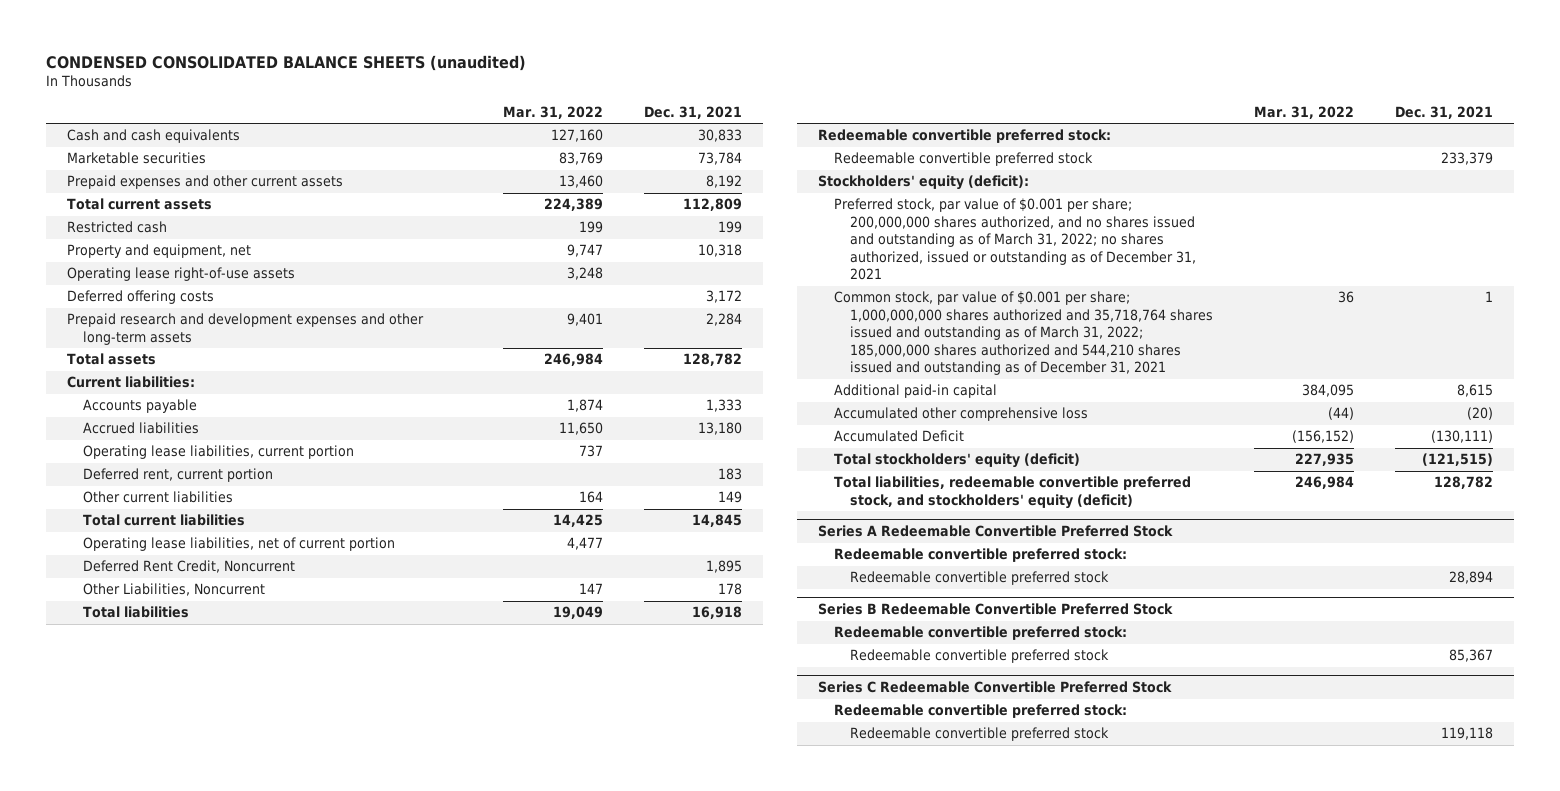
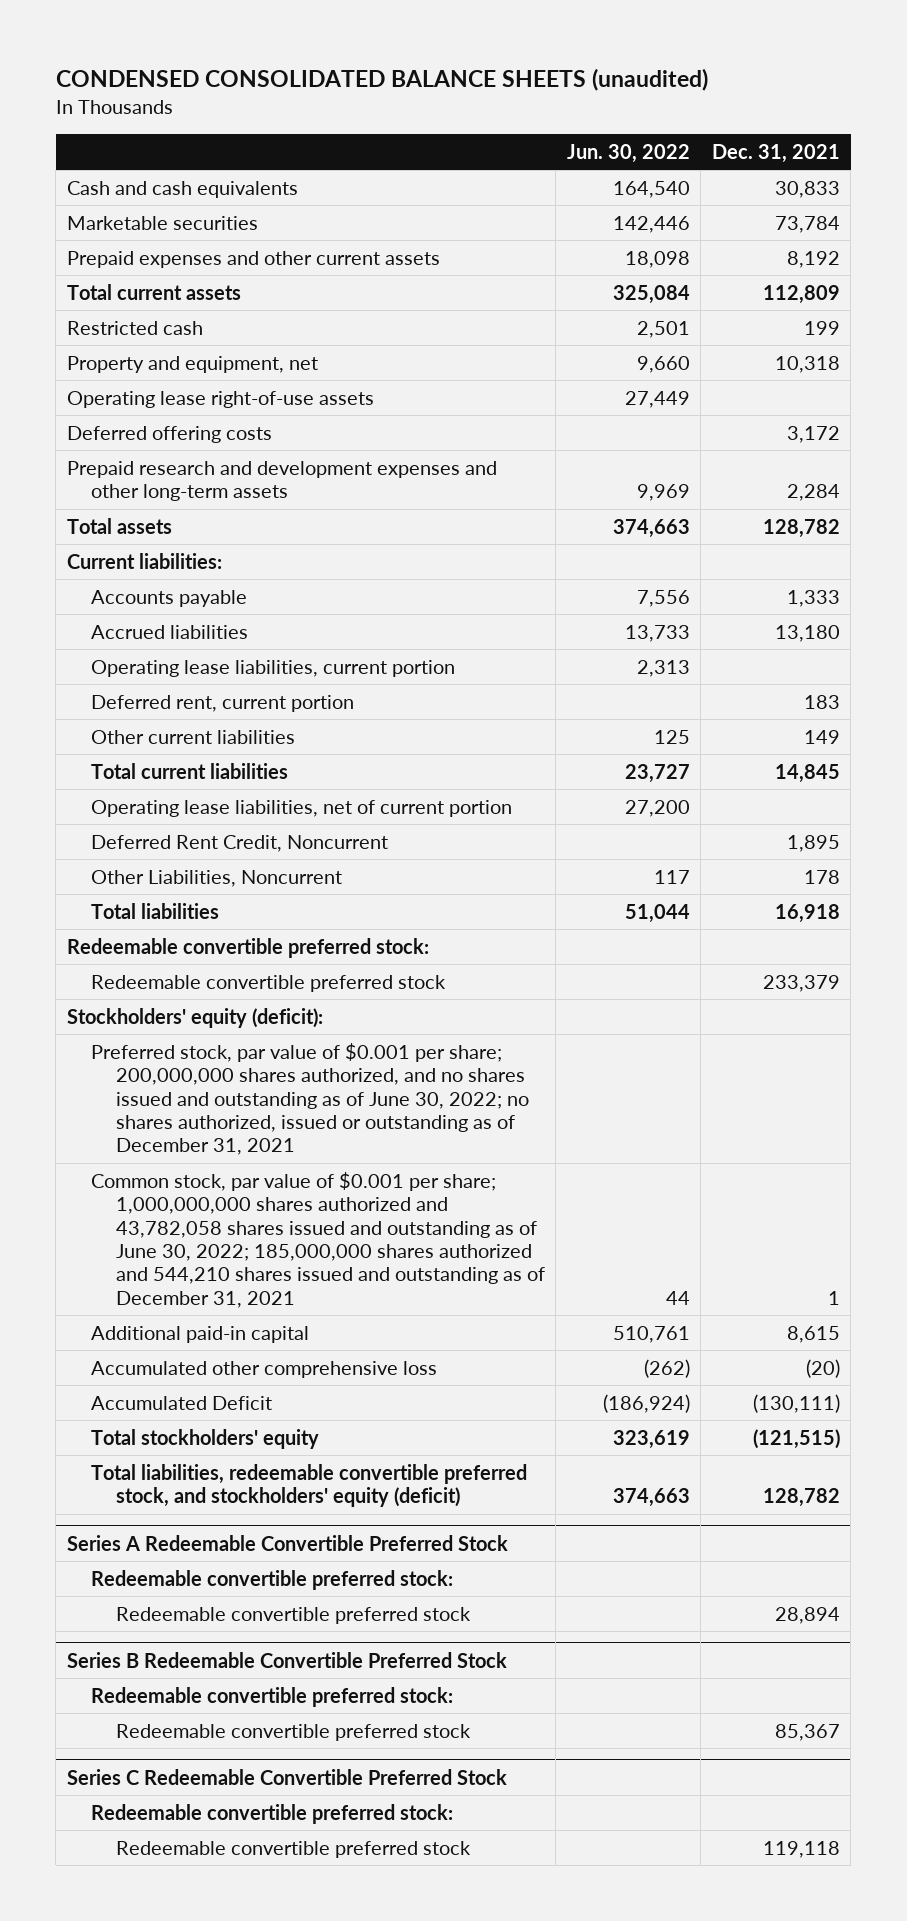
- | Mar. 31, 2022 | Dec. 31, 2021
+ | Jun. 30, 2022 | Dec. 31, 2021
- Preferred stock, par value of $0.001 per share; 200,000,000 shares authorized, and no shares issued and outstanding as of March 31, 2022; no shares authorized, issued or outstanding as of December 31, 2021
- Common stock, par value of $0.001 per share; 1,000,000,000 shares authorized and 35,718,764 shares issued and outstanding as of March 31, 2022; 185,000,000 shares authorized and 544,210 shares issued and outstanding as of December 31, 2021 | 36 | 1
+ Preferred stock, par value of $0.001 per share; 200,000,000 shares authorized, and no shares issued and outstanding as of June 30, 2022; no shares authorized, issued or outstanding as of December 31, 2021
+ Common stock, par value of $0.001 per share; 1,000,000,000 shares authorized and 43,782,058 shares issued and outstanding as of June 30, 2022; 185,000,000 shares authorized and 544,210 shares issued and outstanding as of December 31, 2021 | 44 | 1
- Total stockholders' equity (deficit) | 227,935 | (121,515)
+ Total stockholders' equity | 323,619 | (121,515)

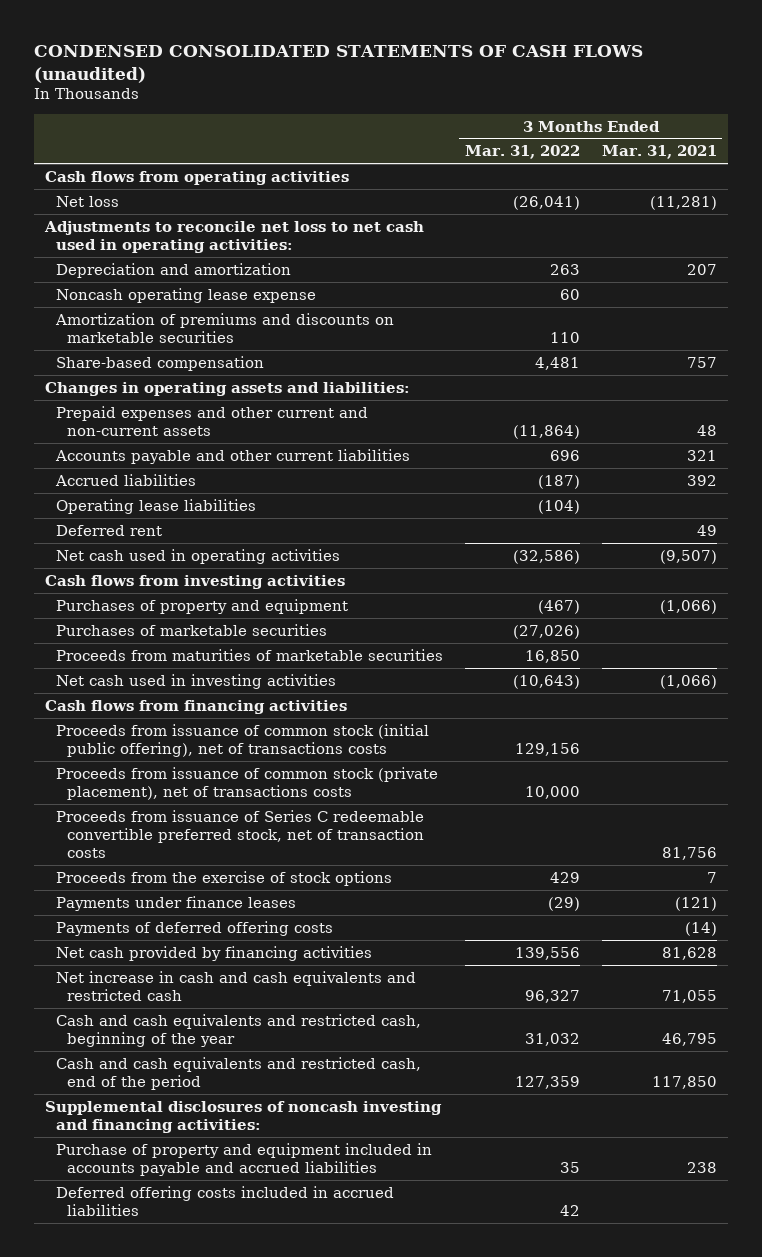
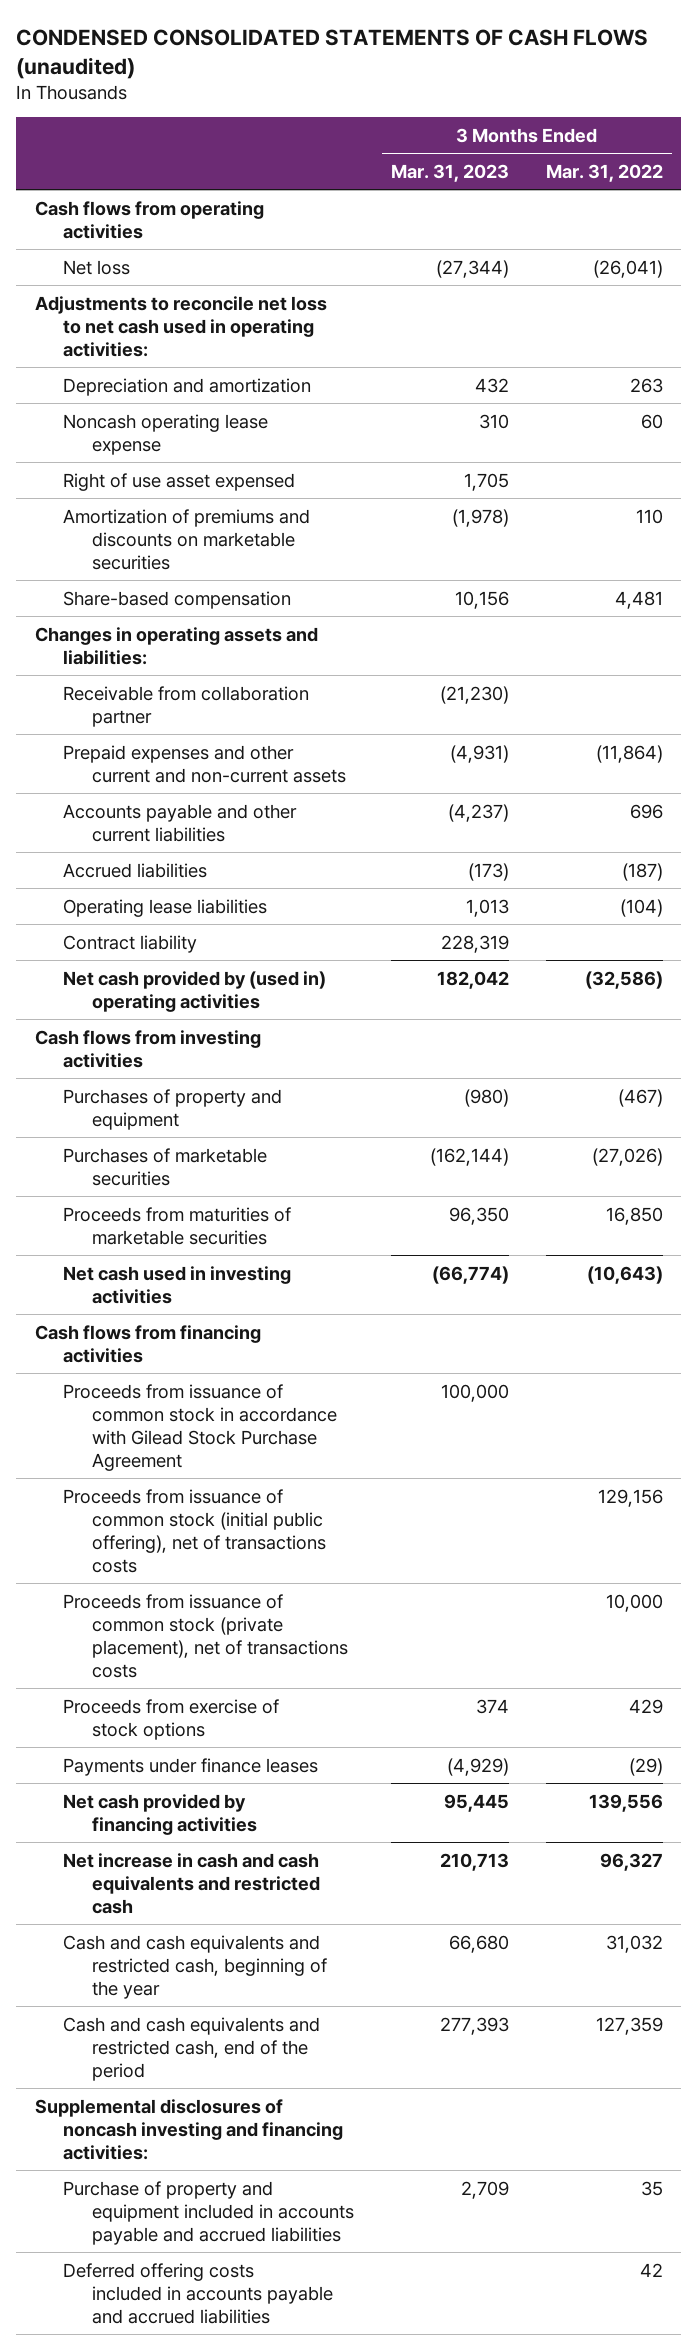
- | 3 Months Ended Mar. 31, 2022 | 3 Months Ended Mar. 31, 2021
+ | 3 Months Ended Mar. 31, 2023 | 3 Months Ended Mar. 31, 2022
+ Right of use asset expensed | 1,705 |
+ Receivable from collaboration partner | (21,230) |
- Deferred rent | | 49
- Net cash used in operating activities | (32,586) | (9,507)
+ Contract liability | 228,319 |
+ Net cash provided by (used in) operating activities | 182,042 | (32,586)
+ Proceeds from issuance of common stock in accordance with Gilead Stock Purchase Agreement | 100,000 |
- Proceeds from issuance of Series C redeemable convertible preferred stock, net of transaction costs | | 81,756
- Proceeds from the exercise of stock options | 429 | 7
+ Proceeds from exercise of stock options | 374 | 429
- Payments of deferred offering costs | | (14)
- Deferred offering costs included in accrued liabilities | 42 |
+ Deferred offering costs included in accounts payable and accrued liabilities | | 42

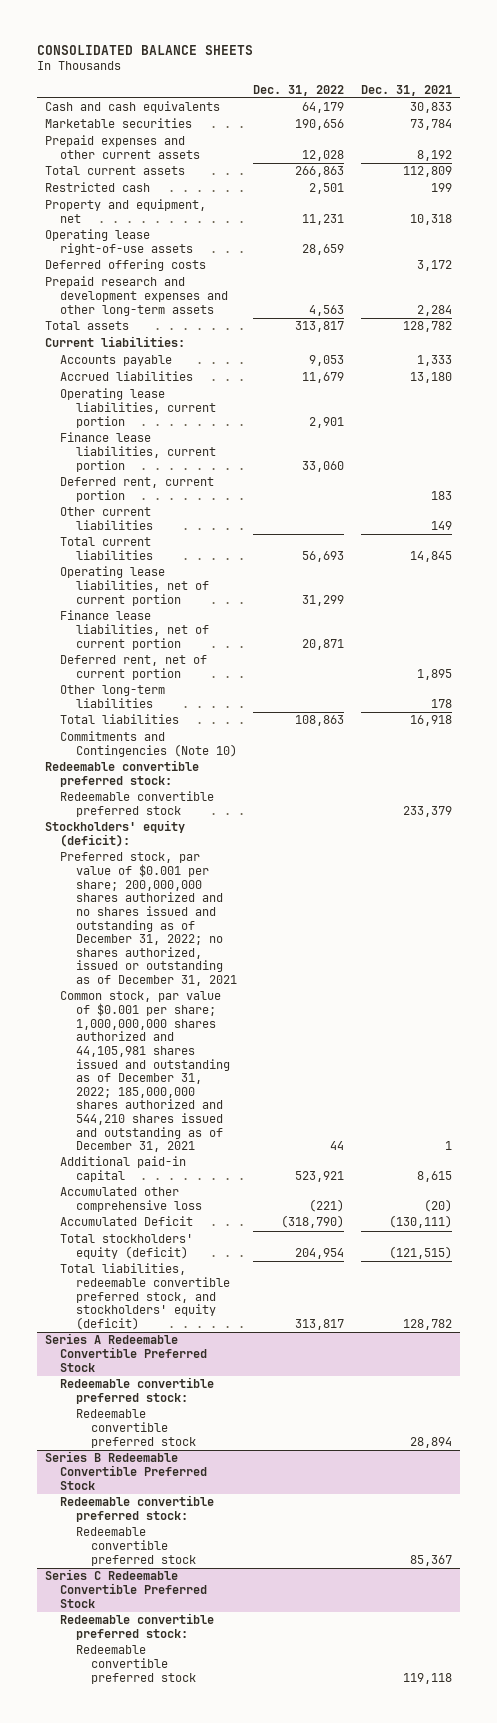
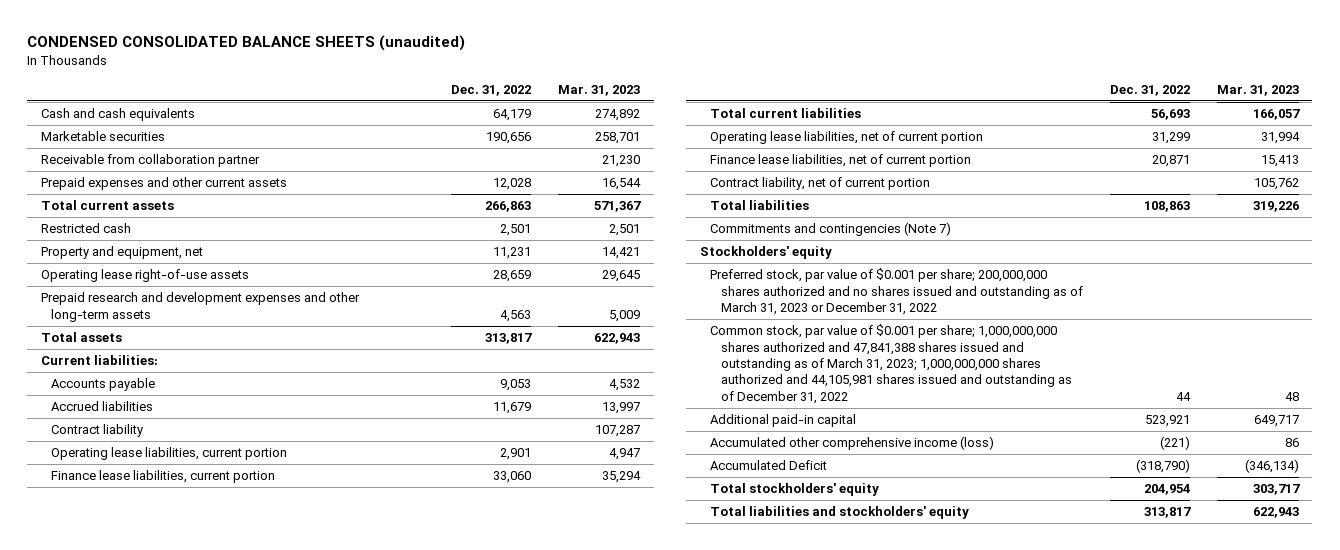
- CONSOLIDATED BALANCE SHEETS
+ CONDENSED CONSOLIDATED BALANCE SHEETS (unaudited)
- | Dec. 31, 2022 | Dec. 31, 2021
+ | Dec. 31, 2022 | Mar. 31, 2023
+ Receivable from collaboration partner | | 21,230
- Deferred offering costs | | 3,172
+ Contract liability | | 107,287
- Deferred rent, current portion | | 183
- Other current liabilities | | 149
- Deferred rent, net of current portion | | 1,895
- Other long-term liabilities | | 178
+ Contract liability, net of current portion | | 105,762
- Commitments and Contingencies (Note 10)
- Redeemable convertible preferred stock:
- Redeemable convertible preferred stock | | 233,379
- Stockholders' equity (deficit):
- Preferred stock, par value of $0.001 per share; 200,000,000 shares authorized and no shares issued and outstanding as of December 31, 2022; no shares authorized, issued or outstanding as of December 31, 2021
- Common stock, par value of $0.001 per share; 1,000,000,000 shares authorized and 44,105,981 shares issued and outstanding as of December 31, 2022; 185,000,000 shares authorized and 544,210 shares issued and outstanding as of December 31, 2021 | 44 | 1
+ Commitments and contingencies (Note 7)
+ Stockholders' equity
+ Preferred stock, par value of $0.001 per share; 200,000,000 shares authorized and no shares issued and outstanding as of March 31, 2023 or December 31, 2022
+ Common stock, par value of $0.001 per share; 1,000,000,000 shares authorized and 47,841,388 shares issued and outstanding as of March 31, 2023; 1,000,000,000 shares authorized and 44,105,981 shares issued and outstanding as of December 31, 2022 | 44 | 48
- Accumulated other comprehensive loss | (221) | (20)
+ Accumulated other comprehensive income (loss) | (221) | 86
- Total stockholders' equity (deficit) | 204,954 | (121,515)
- Total liabilities, redeemable convertible preferred stock, and stockholders' equity (deficit) | 313,817 | 128,782
- Series A Redeemable Convertible Preferred Stock
- Redeemable convertible preferred stock:
- Redeemable convertible preferred stock | | 28,894
- Series B Redeemable Convertible Preferred Stock
- Redeemable convertible preferred stock:
- Redeemable convertible preferred stock | | 85,367
- Series C Redeemable Convertible Preferred Stock
- Redeemable convertible preferred stock:
- Redeemable convertible preferred stock | | 119,118
+ Total stockholders' equity | 204,954 | 303,717
+ Total liabilities and stockholders' equity | 313,817 | 622,943

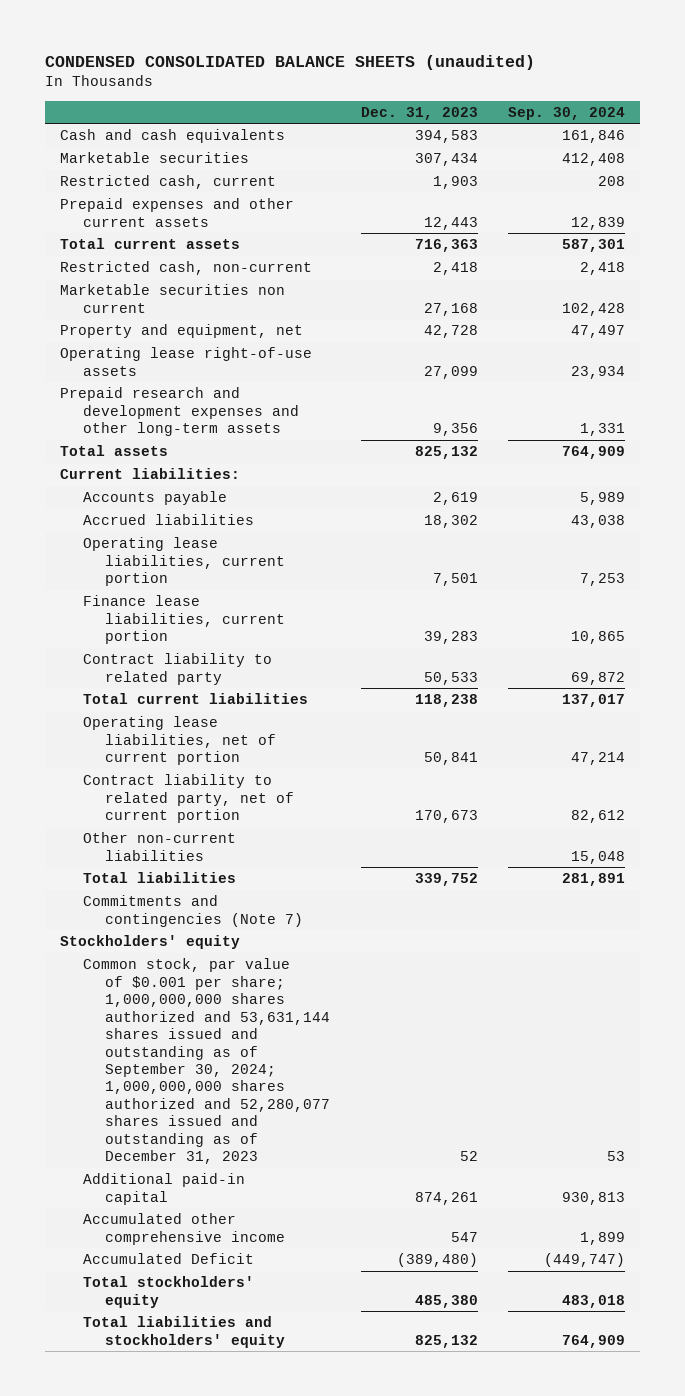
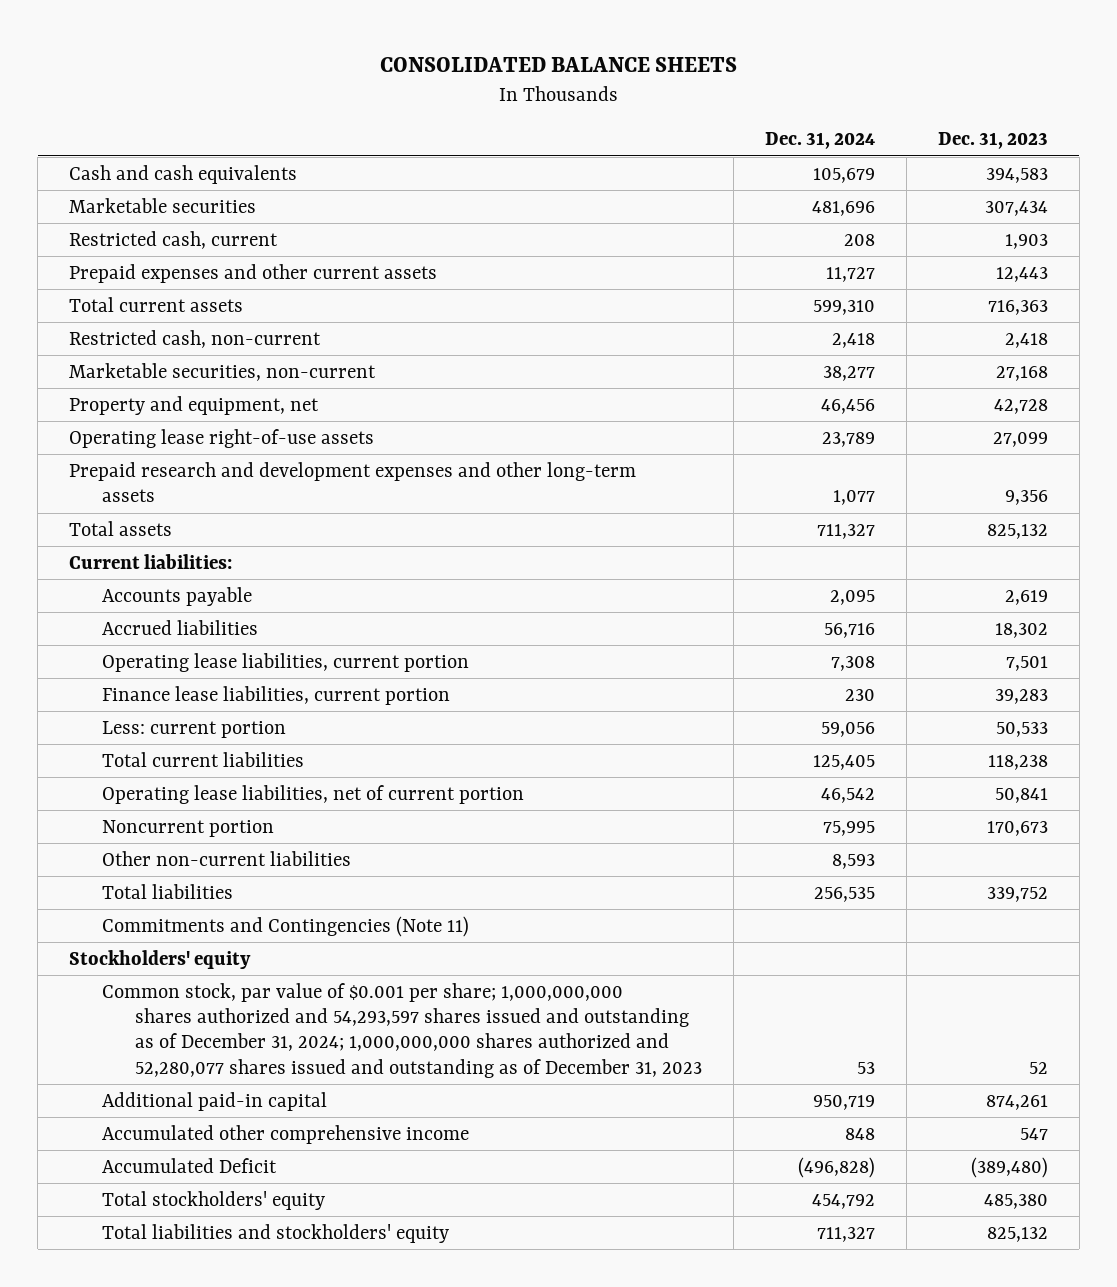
- CONDENSED CONSOLIDATED BALANCE SHEETS (unaudited)
+ CONSOLIDATED BALANCE SHEETS
- | Dec. 31, 2023 | Sep. 30, 2024
+ | Dec. 31, 2024 | Dec. 31, 2023
- Marketable securities non current | 27,168 | 102,428
+ Marketable securities, non-current | 38,277 | 27,168
- Contract liability to related party | 50,533 | 69,872
+ Less: current portion | 59,056 | 50,533
- Contract liability to related party, net of current portion | 170,673 | 82,612
+ Noncurrent portion | 75,995 | 170,673
- Commitments and contingencies (Note 7)
+ Commitments and Contingencies (Note 11)
- Common stock, par value of $0.001 per share; 1,000,000,000 shares authorized and 53,631,144 shares issued and outstanding as of September 30, 2024; 1,000,000,000 shares authorized and 52,280,077 shares issued and outstanding as of December 31, 2023 | 52 | 53
+ Common stock, par value of $0.001 per share; 1,000,000,000 shares authorized and 54,293,597 shares issued and outstanding as of December 31, 2024; 1,000,000,000 shares authorized and 52,280,077 shares issued and outstanding as of December 31, 2023 | 53 | 52

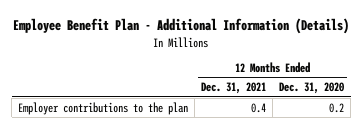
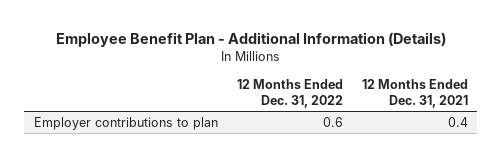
- | 12 Months Ended Dec. 31, 2021 | 12 Months Ended Dec. 31, 2020
+ | 12 Months Ended Dec. 31, 2022 | 12 Months Ended Dec. 31, 2021
- Employer contributions to the plan | 0.4 | 0.2
+ Employer contributions to plan | 0.6 | 0.4

